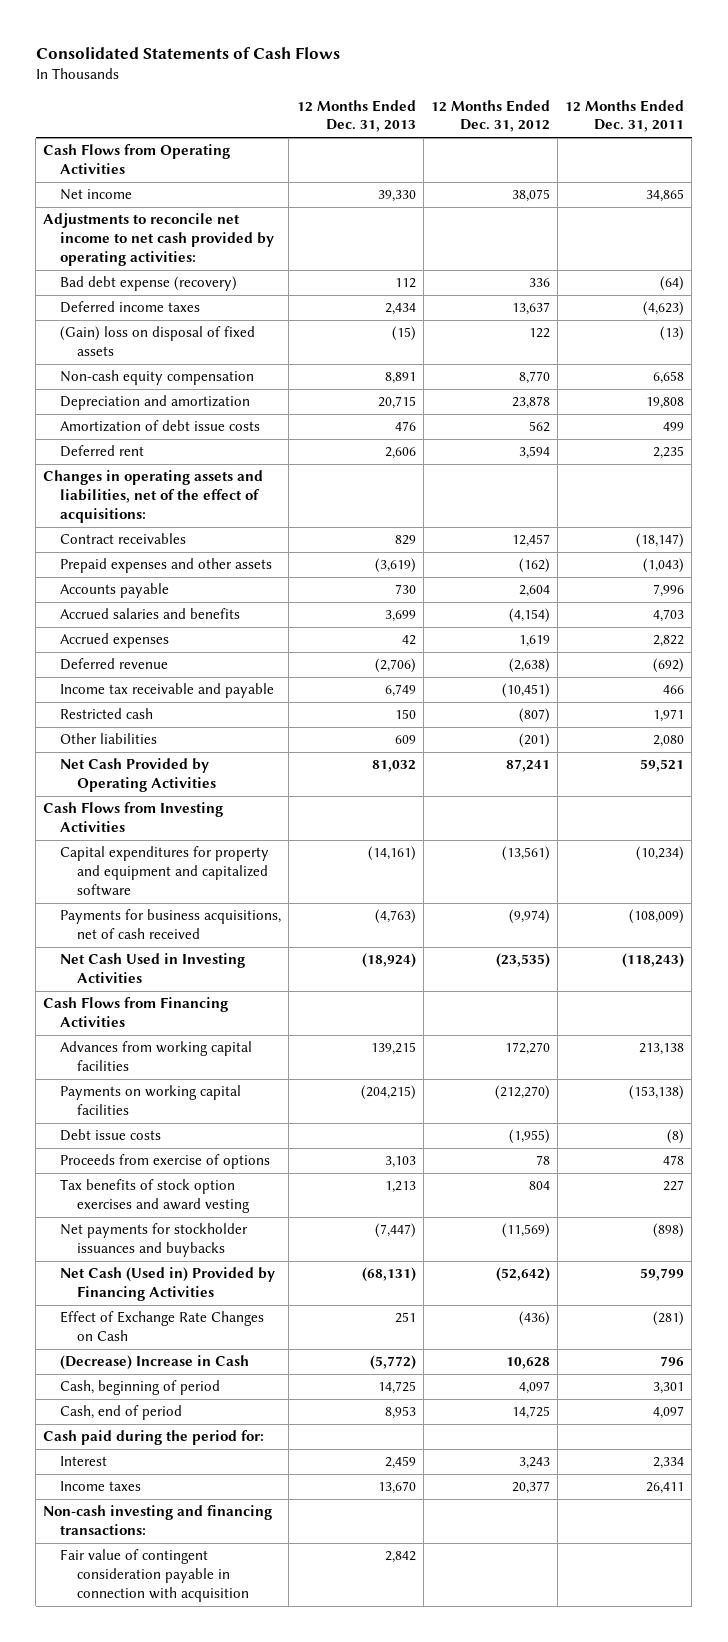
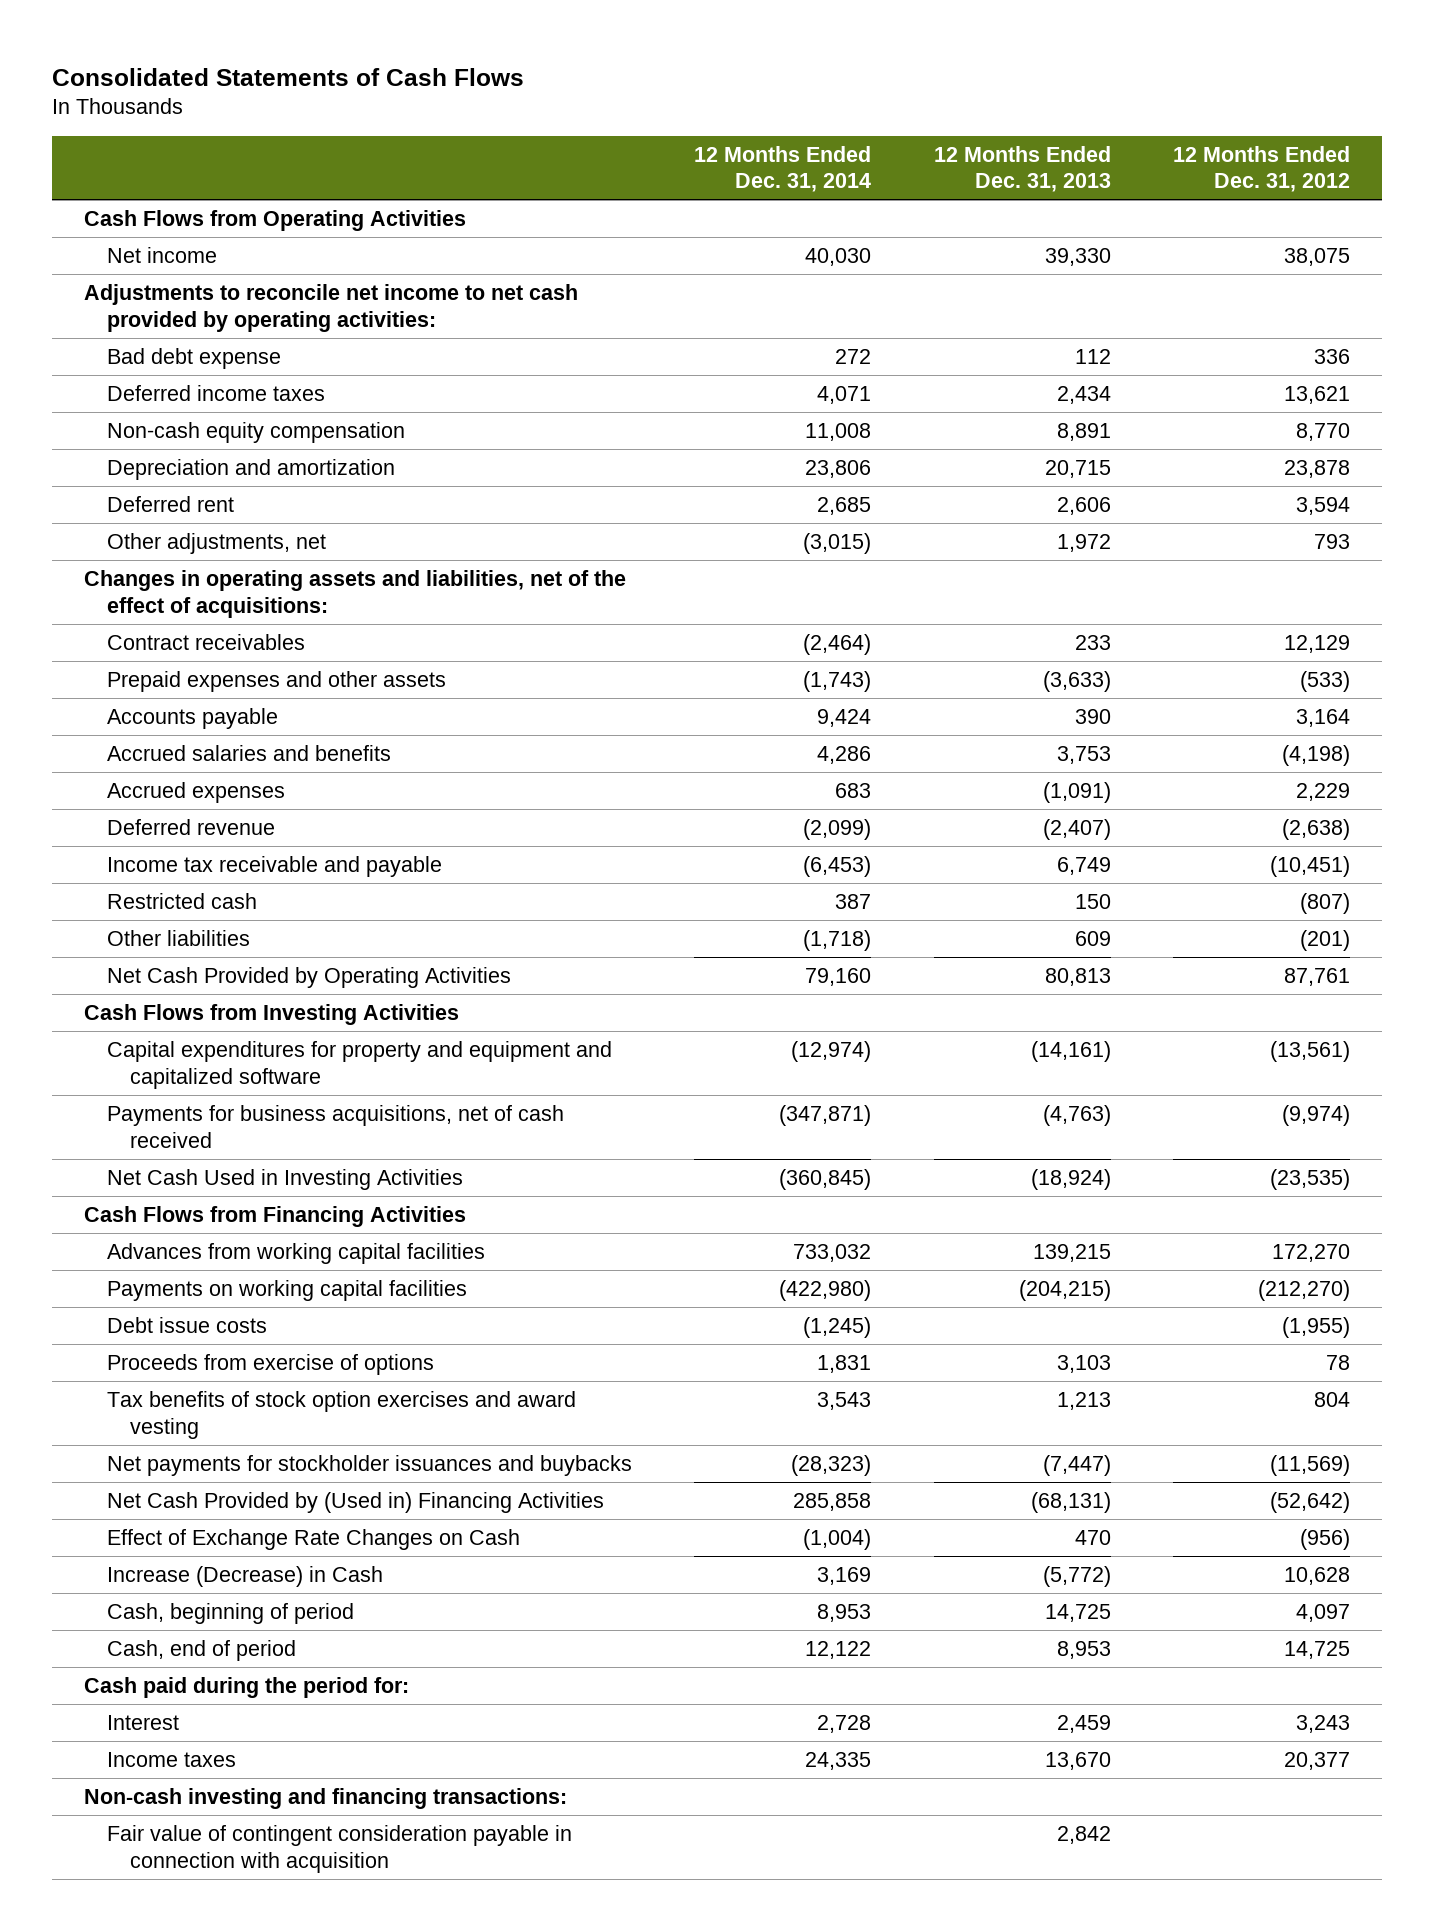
- | 12 Months Ended Dec. 31, 2013 | 12 Months Ended Dec. 31, 2012 | 12 Months Ended Dec. 31, 2011
+ | 12 Months Ended Dec. 31, 2014 | 12 Months Ended Dec. 31, 2013 | 12 Months Ended Dec. 31, 2012
- Bad debt expense (recovery) | 112 | 336 | (64)
- Deferred income taxes | 2,434 | 13,637 | (4,623)
- (Gain) loss on disposal of fixed assets | (15) | 122 | (13)
+ Bad debt expense | 272 | 112 | 336
+ Deferred income taxes | 4,071 | 2,434 | 13,621
- Amortization of debt issue costs | 476 | 562 | 499
+ Other adjustments, net | (3,015) | 1,972 | 793
- Contract receivables | 829 | 12,457 | (18,147)
- Prepaid expenses and other assets | (3,619) | (162) | (1,043)
- Accounts payable | 730 | 2,604 | 7,996
- Accrued salaries and benefits | 3,699 | (4,154) | 4,703
- Accrued expenses | 42 | 1,619 | 2,822
- Deferred revenue | (2,706) | (2,638) | (692)
+ Contract receivables | (2,464) | 233 | 12,129
+ Prepaid expenses and other assets | (1,743) | (3,633) | (533)
+ Accounts payable | 9,424 | 390 | 3,164
+ Accrued salaries and benefits | 4,286 | 3,753 | (4,198)
+ Accrued expenses | 683 | (1,091) | 2,229
+ Deferred revenue | (2,099) | (2,407) | (2,638)
- Net Cash Provided by Operating Activities | 81,032 | 87,241 | 59,521
+ Net Cash Provided by Operating Activities | 79,160 | 80,813 | 87,761
- Net Cash (Used in) Provided by Financing Activities | (68,131) | (52,642) | 59,799
- Effect of Exchange Rate Changes on Cash | 251 | (436) | (281)
- (Decrease) Increase in Cash | (5,772) | 10,628 | 796
+ Net Cash Provided by (Used in) Financing Activities | 285,858 | (68,131) | (52,642)
+ Effect of Exchange Rate Changes on Cash | (1,004) | 470 | (956)
+ Increase (Decrease) in Cash | 3,169 | (5,772) | 10,628

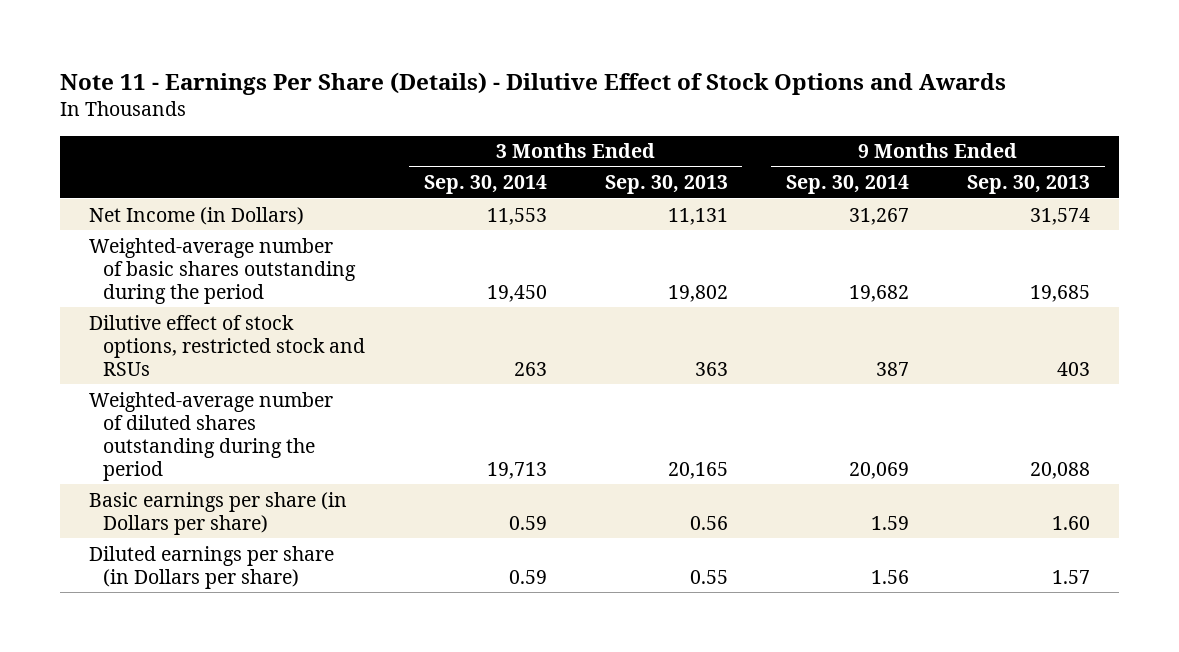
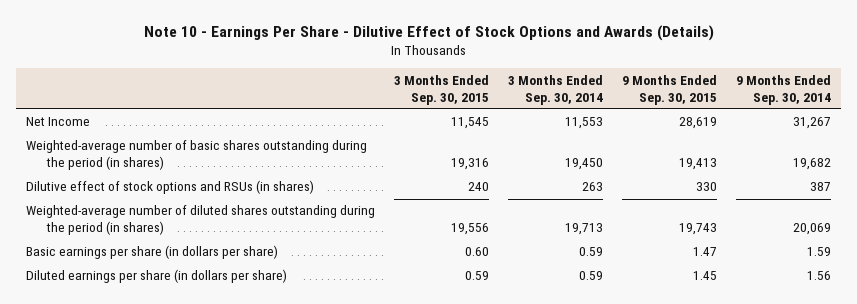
- Note 11 - Earnings Per Share (Details) - Dilutive Effect of Stock Options and Awards
+ Note 10 - Earnings Per Share - Dilutive Effect of Stock Options and Awards (Details)
- | 3 Months Ended Sep. 30, 2014 | 3 Months Ended Sep. 30, 2013 | 9 Months Ended Sep. 30, 2014 | 9 Months Ended Sep. 30, 2013
+ | 3 Months Ended Sep. 30, 2015 | 3 Months Ended Sep. 30, 2014 | 9 Months Ended Sep. 30, 2015 | 9 Months Ended Sep. 30, 2014
- Net Income (in Dollars) | 11,553 | 11,131 | 31,267 | 31,574
- Weighted-average number of basic shares outstanding during the period | 19,450 | 19,802 | 19,682 | 19,685
- Dilutive effect of stock options, restricted stock and RSUs | 263 | 363 | 387 | 403
- Weighted-average number of diluted shares outstanding during the period | 19,713 | 20,165 | 20,069 | 20,088
- Basic earnings per share (in Dollars per share) | 0.59 | 0.56 | 1.59 | 1.60
- Diluted earnings per share (in Dollars per share) | 0.59 | 0.55 | 1.56 | 1.57
+ Net Income | 11,545 | 11,553 | 28,619 | 31,267
+ Weighted-average number of basic shares outstanding during the period (in shares) | 19,316 | 19,450 | 19,413 | 19,682
+ Dilutive effect of stock options and RSUs (in shares) | 240 | 263 | 330 | 387
+ Weighted-average number of diluted shares outstanding during the period (in shares) | 19,556 | 19,713 | 19,743 | 20,069
+ Basic earnings per share (in dollars per share) | 0.60 | 0.59 | 1.47 | 1.59
+ Diluted earnings per share (in dollars per share) | 0.59 | 0.59 | 1.45 | 1.56

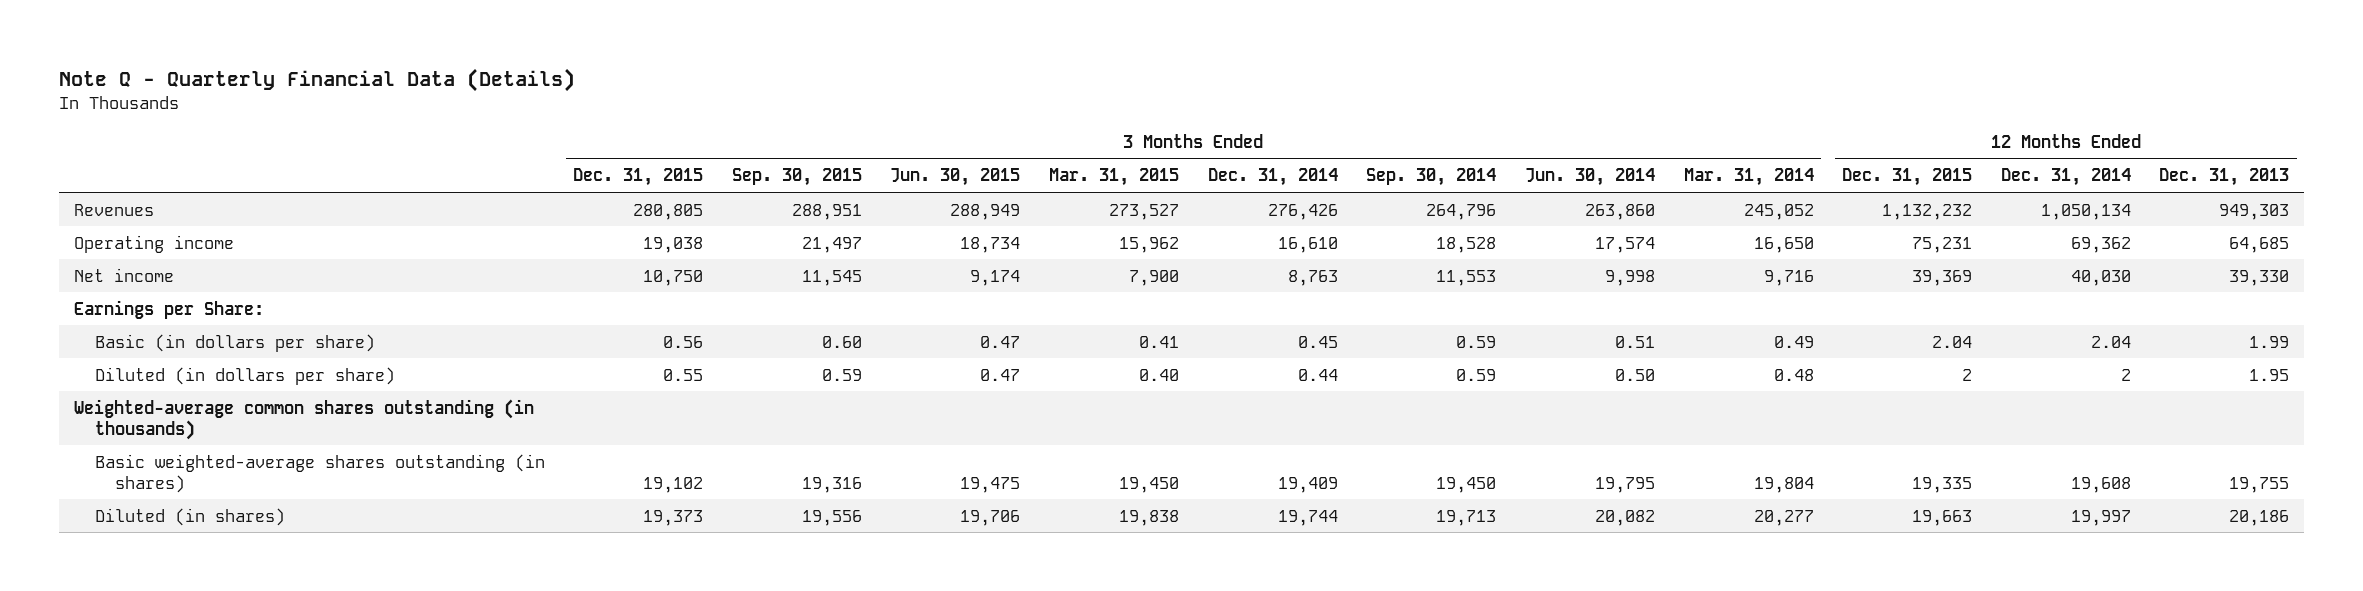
- Note 10 - Earnings Per Share - Dilutive Effect of Stock Options and Awards (Details)
+ Note Q - Quarterly Financial Data (Details)
- | 3 Months Ended Sep. 30, 2015 | 3 Months Ended Sep. 30, 2014 | 9 Months Ended Sep. 30, 2015 | 9 Months Ended Sep. 30, 2014
+ | 3 Months Ended Dec. 31, 2015 | 3 Months Ended Sep. 30, 2015 | 3 Months Ended Jun. 30, 2015 | 3 Months Ended Mar. 31, 2015 | 3 Months Ended Dec. 31, 2014 | 3 Months Ended Sep. 30, 2014 | 3 Months Ended Jun. 30, 2014 | 3 Months Ended Mar. 31, 2014 | 12 Months Ended Dec. 31, 2015 | 12 Months Ended Dec. 31, 2014 | 12 Months Ended Dec. 31, 2013
- Net Income | 11,545 | 11,553 | 28,619 | 31,267
- Weighted-average number of basic shares outstanding during the period (in shares) | 19,316 | 19,450 | 19,413 | 19,682
- Dilutive effect of stock options and RSUs (in shares) | 240 | 263 | 330 | 387
- Weighted-average number of diluted shares outstanding during the period (in shares) | 19,556 | 19,713 | 19,743 | 20,069
- Basic earnings per share (in dollars per share) | 0.60 | 0.59 | 1.47 | 1.59
- Diluted earnings per share (in dollars per share) | 0.59 | 0.59 | 1.45 | 1.56
+ Revenues | 280,805 | 288,951 | 288,949 | 273,527 | 276,426 | 264,796 | 263,860 | 245,052 | 1,132,232 | 1,050,134 | 949,303
+ Operating income | 19,038 | 21,497 | 18,734 | 15,962 | 16,610 | 18,528 | 17,574 | 16,650 | 75,231 | 69,362 | 64,685
+ Net income | 10,750 | 11,545 | 9,174 | 7,900 | 8,763 | 11,553 | 9,998 | 9,716 | 39,369 | 40,030 | 39,330
+ Earnings per Share:
+ Basic (in dollars per share) | 0.56 | 0.60 | 0.47 | 0.41 | 0.45 | 0.59 | 0.51 | 0.49 | 2.04 | 2.04 | 1.99
+ Diluted (in dollars per share) | 0.55 | 0.59 | 0.47 | 0.40 | 0.44 | 0.59 | 0.50 | 0.48 | 2 | 2 | 1.95
+ Weighted-average common shares outstanding (in thousands)
+ Basic weighted-average shares outstanding (in shares) | 19,102 | 19,316 | 19,475 | 19,450 | 19,409 | 19,450 | 19,795 | 19,804 | 19,335 | 19,608 | 19,755
+ Diluted (in shares) | 19,373 | 19,556 | 19,706 | 19,838 | 19,744 | 19,713 | 20,082 | 20,277 | 19,663 | 19,997 | 20,186

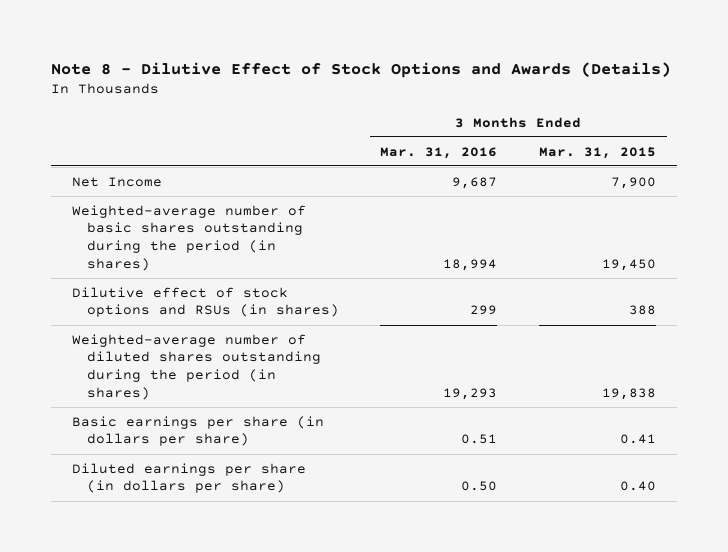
- Note Q - Quarterly Financial Data (Details)
+ Note 8 - Dilutive Effect of Stock Options and Awards (Details)
- | 3 Months Ended Dec. 31, 2015 | 3 Months Ended Sep. 30, 2015 | 3 Months Ended Jun. 30, 2015 | 3 Months Ended Mar. 31, 2015 | 3 Months Ended Dec. 31, 2014 | 3 Months Ended Sep. 30, 2014 | 3 Months Ended Jun. 30, 2014 | 3 Months Ended Mar. 31, 2014 | 12 Months Ended Dec. 31, 2015 | 12 Months Ended Dec. 31, 2014 | 12 Months Ended Dec. 31, 2013
+ | 3 Months Ended Mar. 31, 2016 | 3 Months Ended Mar. 31, 2015
- Revenues | 280,805 | 288,951 | 288,949 | 273,527 | 276,426 | 264,796 | 263,860 | 245,052 | 1,132,232 | 1,050,134 | 949,303
- Operating income | 19,038 | 21,497 | 18,734 | 15,962 | 16,610 | 18,528 | 17,574 | 16,650 | 75,231 | 69,362 | 64,685
- Net income | 10,750 | 11,545 | 9,174 | 7,900 | 8,763 | 11,553 | 9,998 | 9,716 | 39,369 | 40,030 | 39,330
- Earnings per Share:
- Basic (in dollars per share) | 0.56 | 0.60 | 0.47 | 0.41 | 0.45 | 0.59 | 0.51 | 0.49 | 2.04 | 2.04 | 1.99
- Diluted (in dollars per share) | 0.55 | 0.59 | 0.47 | 0.40 | 0.44 | 0.59 | 0.50 | 0.48 | 2 | 2 | 1.95
- Weighted-average common shares outstanding (in thousands)
- Basic weighted-average shares outstanding (in shares) | 19,102 | 19,316 | 19,475 | 19,450 | 19,409 | 19,450 | 19,795 | 19,804 | 19,335 | 19,608 | 19,755
- Diluted (in shares) | 19,373 | 19,556 | 19,706 | 19,838 | 19,744 | 19,713 | 20,082 | 20,277 | 19,663 | 19,997 | 20,186
+ Net Income | 9,687 | 7,900
+ Weighted-average number of basic shares outstanding during the period (in shares) | 18,994 | 19,450
+ Dilutive effect of stock options and RSUs (in shares) | 299 | 388
+ Weighted-average number of diluted shares outstanding during the period (in shares) | 19,293 | 19,838
+ Basic earnings per share (in dollars per share) | 0.51 | 0.41
+ Diluted earnings per share (in dollars per share) | 0.50 | 0.40

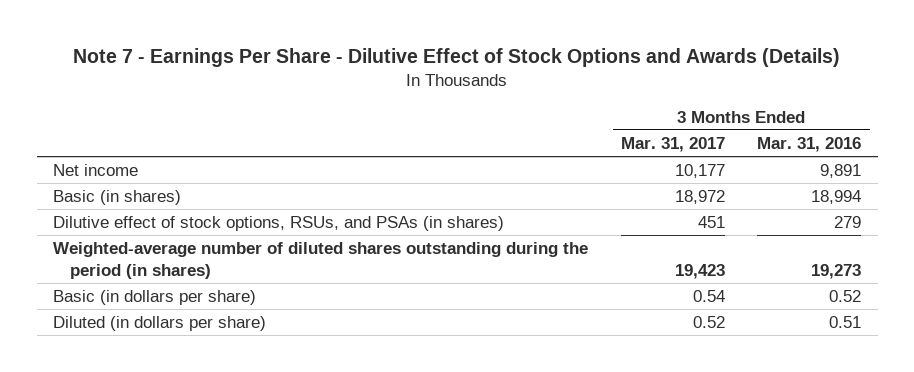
- Note 8 - Dilutive Effect of Stock Options and Awards (Details)
+ Note 7 - Earnings Per Share - Dilutive Effect of Stock Options and Awards (Details)
- | 3 Months Ended Mar. 31, 2016 | 3 Months Ended Mar. 31, 2015
+ | 3 Months Ended Mar. 31, 2017 | 3 Months Ended Mar. 31, 2016
- Net Income | 9,687 | 7,900
- Weighted-average number of basic shares outstanding during the period (in shares) | 18,994 | 19,450
- Dilutive effect of stock options and RSUs (in shares) | 299 | 388
- Weighted-average number of diluted shares outstanding during the period (in shares) | 19,293 | 19,838
- Basic earnings per share (in dollars per share) | 0.51 | 0.41
- Diluted earnings per share (in dollars per share) | 0.50 | 0.40
+ Net income | 10,177 | 9,891
+ Basic (in shares) | 18,972 | 18,994
+ Dilutive effect of stock options, RSUs, and PSAs (in shares) | 451 | 279
+ Weighted-average number of diluted shares outstanding during the period (in shares) | 19,423 | 19,273
+ Basic (in dollars per share) | 0.54 | 0.52
+ Diluted (in dollars per share) | 0.52 | 0.51

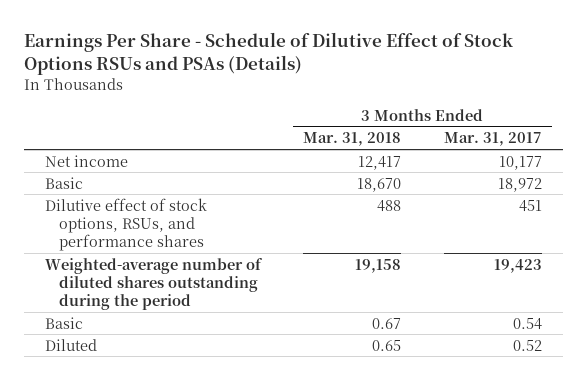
- Note 7 - Earnings Per Share - Dilutive Effect of Stock Options and Awards (Details)
+ Earnings Per Share - Schedule of Dilutive Effect of Stock Options RSUs and PSAs (Details)
- | 3 Months Ended Mar. 31, 2017 | 3 Months Ended Mar. 31, 2016
+ | 3 Months Ended Mar. 31, 2018 | 3 Months Ended Mar. 31, 2017
- Basic (in shares) | 18,972 | 18,994
- Dilutive effect of stock options, RSUs, and PSAs (in shares) | 451 | 279
- Weighted-average number of diluted shares outstanding during the period (in shares) | 19,423 | 19,273
- Basic (in dollars per share) | 0.54 | 0.52
- Diluted (in dollars per share) | 0.52 | 0.51
+ Basic | 18,670 | 18,972
+ Dilutive effect of stock options, RSUs, and performance shares | 488 | 451
+ Weighted-average number of diluted shares outstanding during the period | 19,158 | 19,423
+ Basic | 0.67 | 0.54
+ Diluted | 0.65 | 0.52

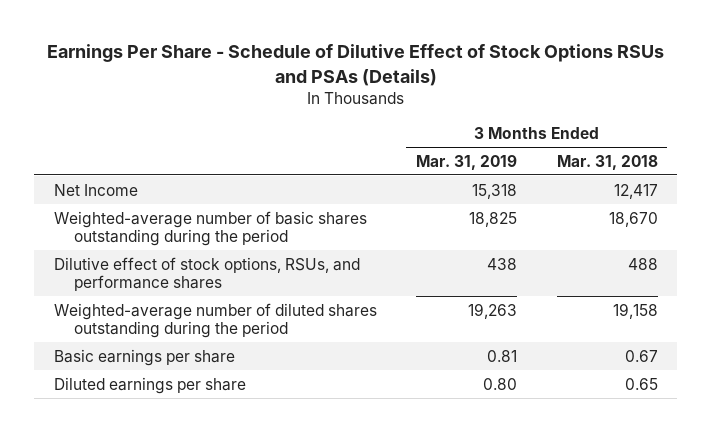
- | 3 Months Ended Mar. 31, 2018 | 3 Months Ended Mar. 31, 2017
+ | 3 Months Ended Mar. 31, 2019 | 3 Months Ended Mar. 31, 2018
- Net income | 12,417 | 10,177
- Basic | 18,670 | 18,972
+ Net Income | 15,318 | 12,417
+ Weighted-average number of basic shares outstanding during the period | 18,825 | 18,670
- Basic | 0.67 | 0.54
- Diluted | 0.65 | 0.52
+ Basic earnings per share | 0.81 | 0.67
+ Diluted earnings per share | 0.80 | 0.65

